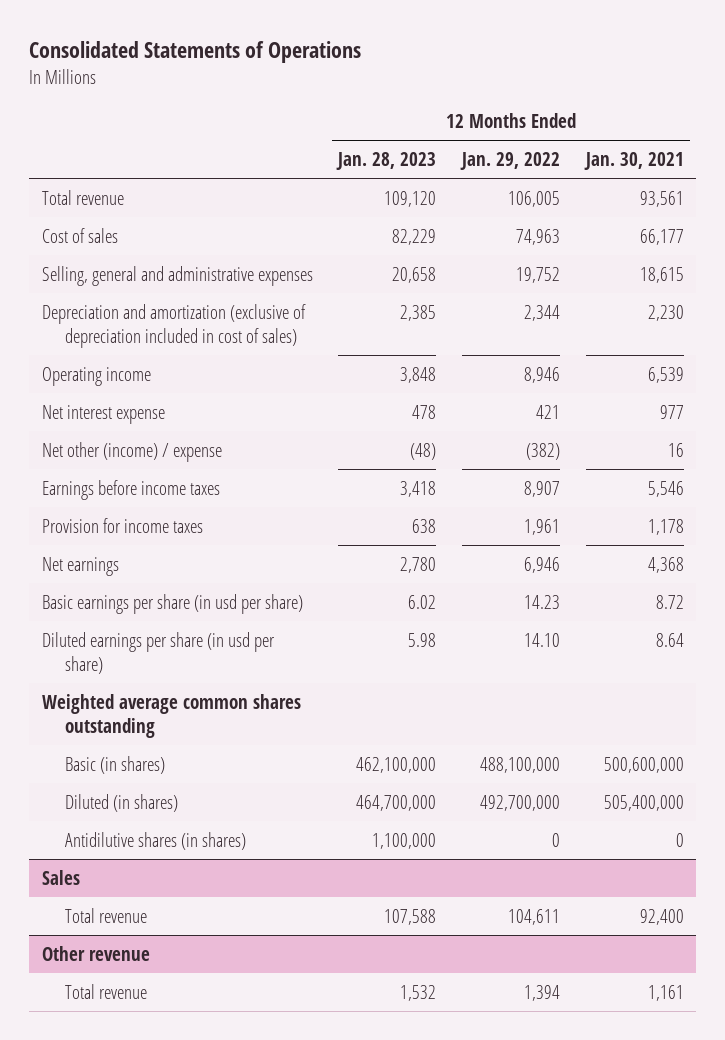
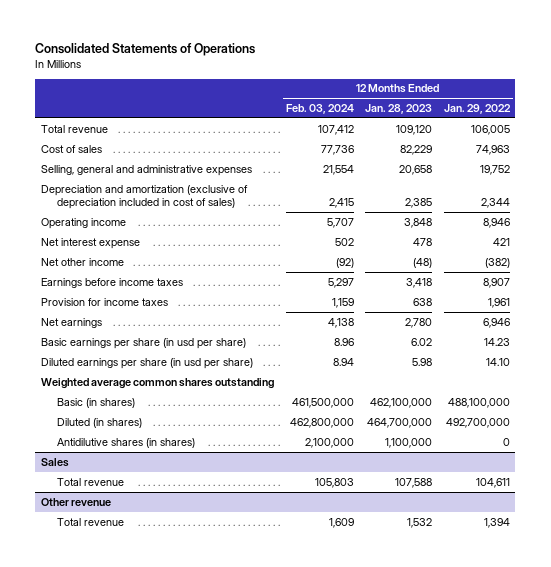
- | 12 Months Ended Jan. 28, 2023 | 12 Months Ended Jan. 29, 2022 | 12 Months Ended Jan. 30, 2021
+ | 12 Months Ended Feb. 03, 2024 | 12 Months Ended Jan. 28, 2023 | 12 Months Ended Jan. 29, 2022
- Net other (income) / expense | (48) | (382) | 16
+ Net other income | (92) | (48) | (382)

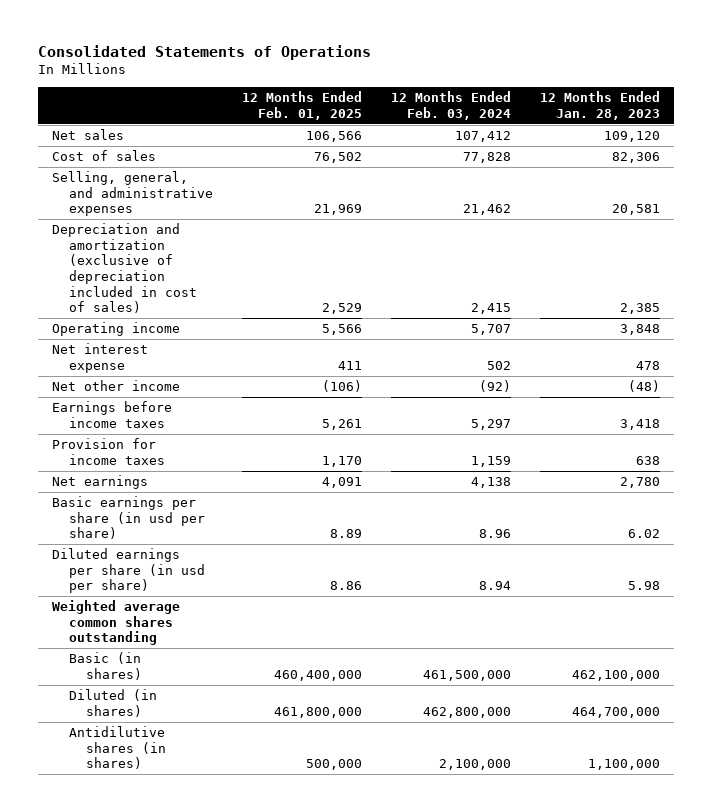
- | 12 Months Ended Feb. 03, 2024 | 12 Months Ended Jan. 28, 2023 | 12 Months Ended Jan. 29, 2022
+ | 12 Months Ended Feb. 01, 2025 | 12 Months Ended Feb. 03, 2024 | 12 Months Ended Jan. 28, 2023
- Total revenue | 107,412 | 109,120 | 106,005
- Cost of sales | 77,736 | 82,229 | 74,963
- Selling, general and administrative expenses | 21,554 | 20,658 | 19,752
+ Net sales | 106,566 | 107,412 | 109,120
+ Cost of sales | 76,502 | 77,828 | 82,306
+ Selling, general, and administrative expenses | 21,969 | 21,462 | 20,581
- Sales
- Total revenue | 105,803 | 107,588 | 104,611
- Other revenue
- Total revenue | 1,609 | 1,532 | 1,394

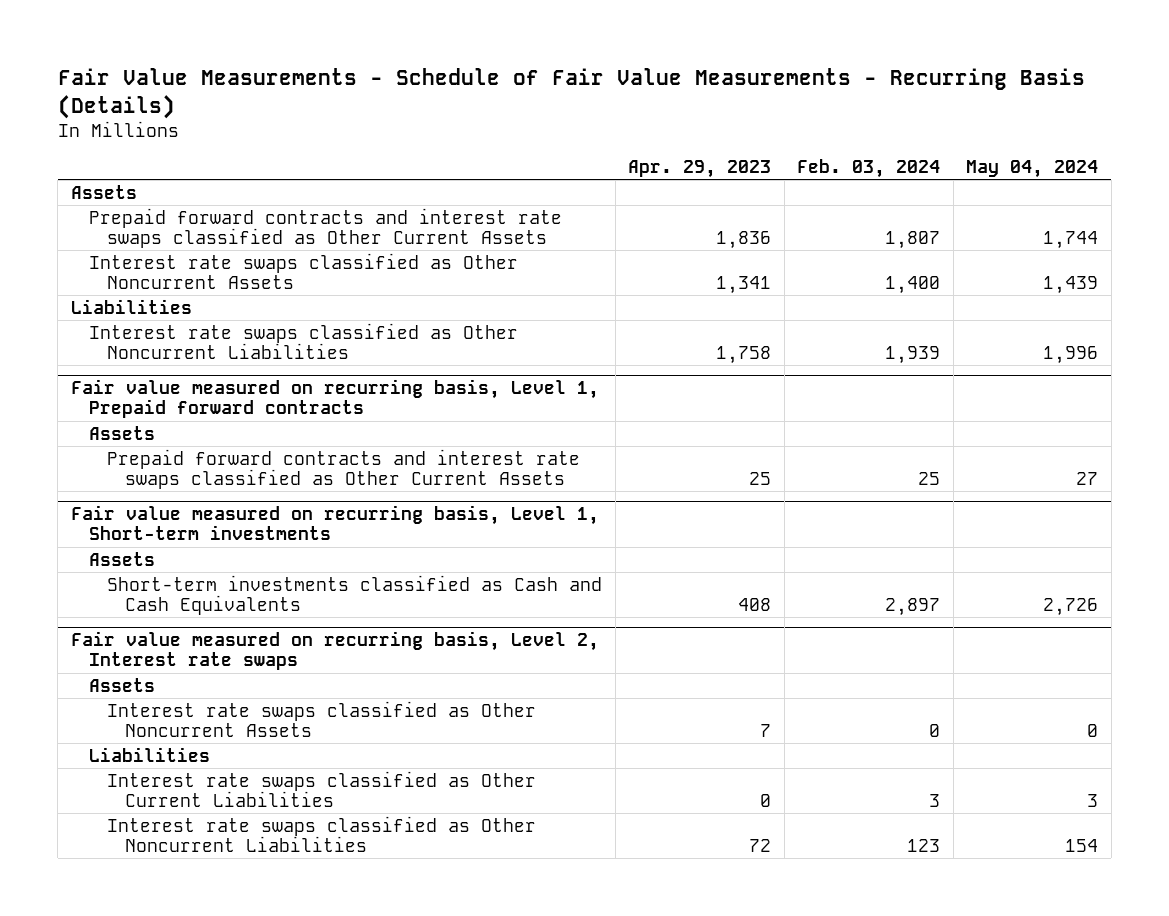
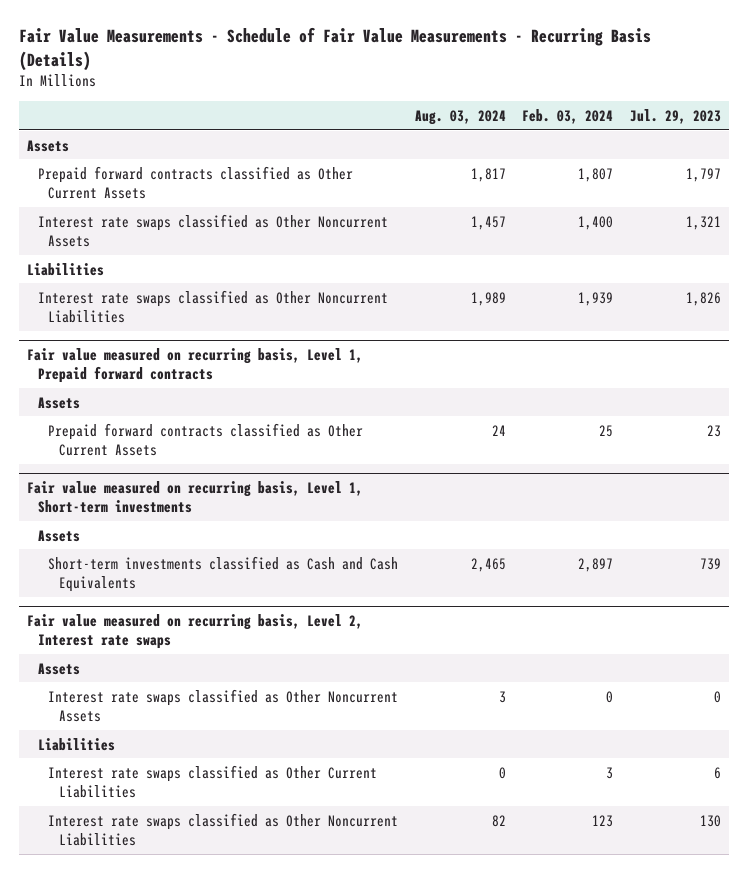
- | Apr. 29, 2023 | Feb. 03, 2024 | May 04, 2024
+ | Aug. 03, 2024 | Feb. 03, 2024 | Jul. 29, 2023
- Prepaid forward contracts and interest rate swaps classified as Other Current Assets | 1,836 | 1,807 | 1,744
+ Prepaid forward contracts classified as Other Current Assets | 1,817 | 1,807 | 1,797
@ Fair value measured on recurring basis, Level 1, Prepaid forward contracts
- Prepaid forward contracts and interest rate swaps classified as Other Current Assets | 25 | 25 | 27
+ Prepaid forward contracts classified as Other Current Assets | 24 | 25 | 23

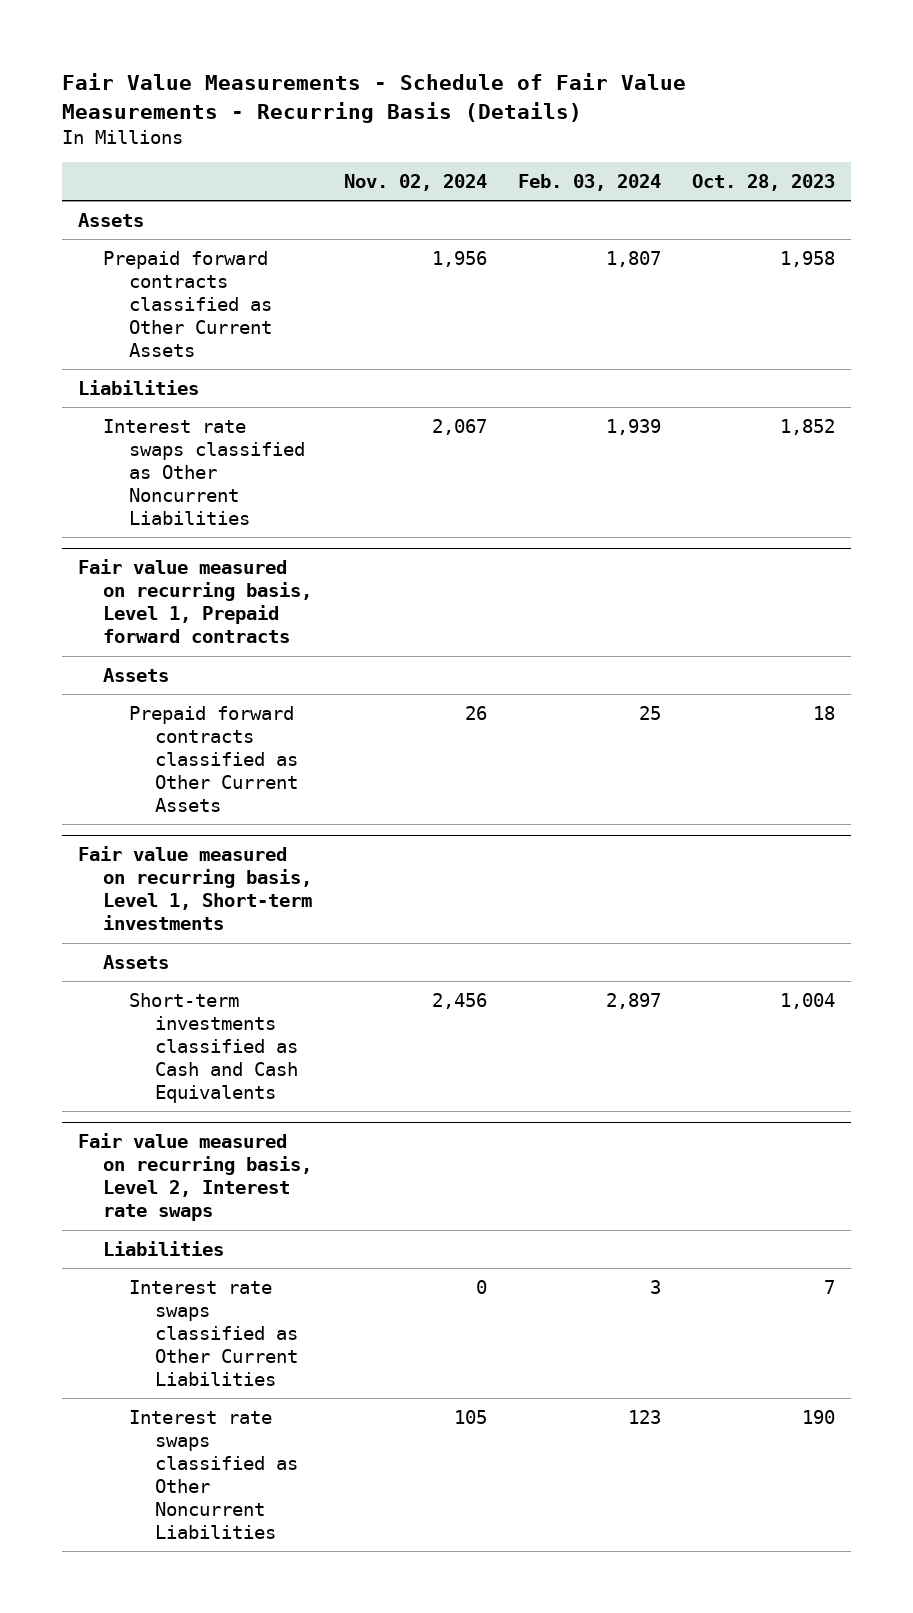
- | Aug. 03, 2024 | Feb. 03, 2024 | Jul. 29, 2023
+ | Nov. 02, 2024 | Feb. 03, 2024 | Oct. 28, 2023
- Interest rate swaps classified as Other Noncurrent Assets | 1,457 | 1,400 | 1,321
@ Fair value measured on recurring basis, Level 2, Interest rate swaps
- Assets
- Interest rate swaps classified as Other Noncurrent Assets | 3 | 0 | 0

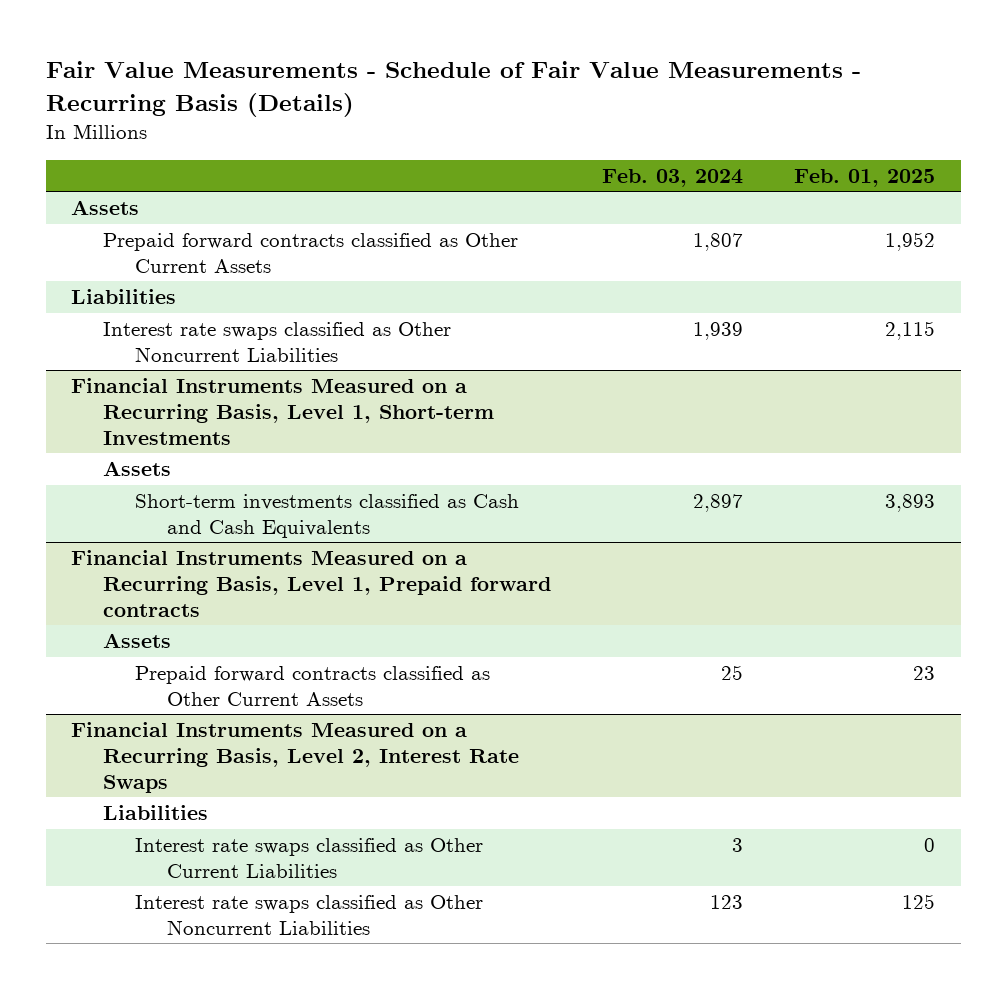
- | Nov. 02, 2024 | Feb. 03, 2024 | Oct. 28, 2023
+ | Feb. 03, 2024 | Feb. 01, 2025
- Fair value measured on recurring basis, Level 1, Prepaid forward contracts
- Assets
- Prepaid forward contracts classified as Other Current Assets | 26 | 25 | 18
- Fair value measured on recurring basis, Level 1, Short-term investments
+ Financial Instruments Measured on a Recurring Basis, Level 1, Short-term Investments
- Fair value measured on recurring basis, Level 2, Interest rate swaps
+ Financial Instruments Measured on a Recurring Basis, Level 1, Prepaid forward contracts
+ Assets
+ Prepaid forward contracts classified as Other Current Assets | 25 | 23
+ Financial Instruments Measured on a Recurring Basis, Level 2, Interest Rate Swaps

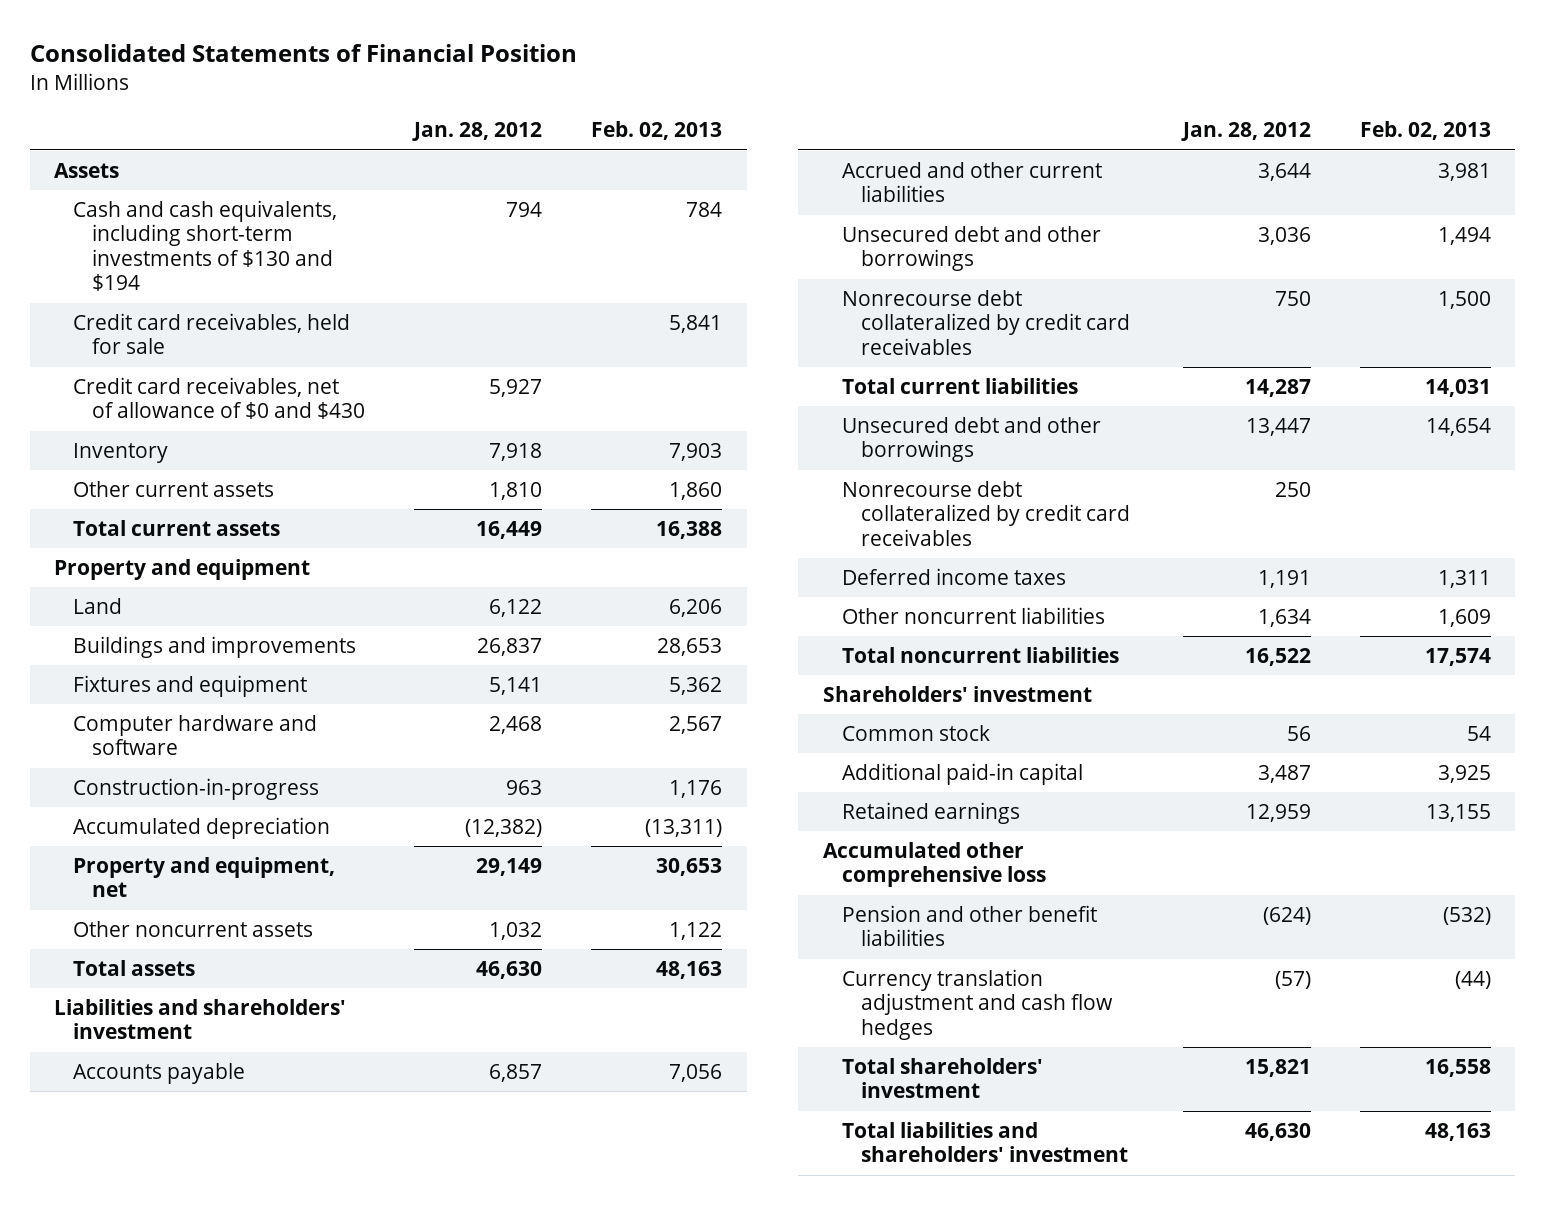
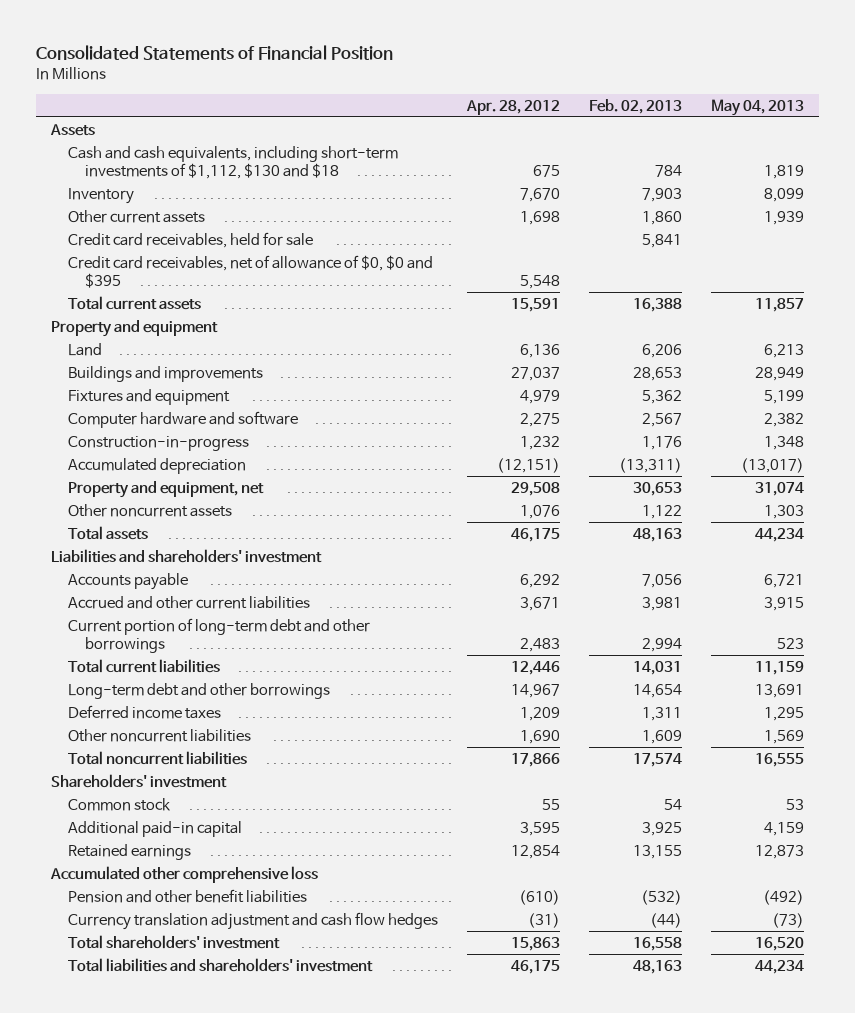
- | Jan. 28, 2012 | Feb. 02, 2013
+ | Apr. 28, 2012 | Feb. 02, 2013 | May 04, 2013
- Cash and cash equivalents, including short-term investments of $130 and $194 | 794 | 784
- Credit card receivables, net of allowance of $0 and $430 | 5,927 |
+ Cash and cash equivalents, including short-term investments of $1,112, $130 and $18 | 675 | 784 | 1,819
moved down: Credit card receivables, held for sale | | 5,841 |
+ Credit card receivables, net of allowance of $0, $0 and $395 | 5,548 | |
- Unsecured debt and other borrowings | 3,036 | 1,494
- Nonrecourse debt collateralized by credit card receivables | 750 | 1,500
+ Current portion of long-term debt and other borrowings | 2,483 | 2,994 | 523
- Unsecured debt and other borrowings | 13,447 | 14,654
- Nonrecourse debt collateralized by credit card receivables | 250 |
+ Long-term debt and other borrowings | 14,967 | 14,654 | 13,691

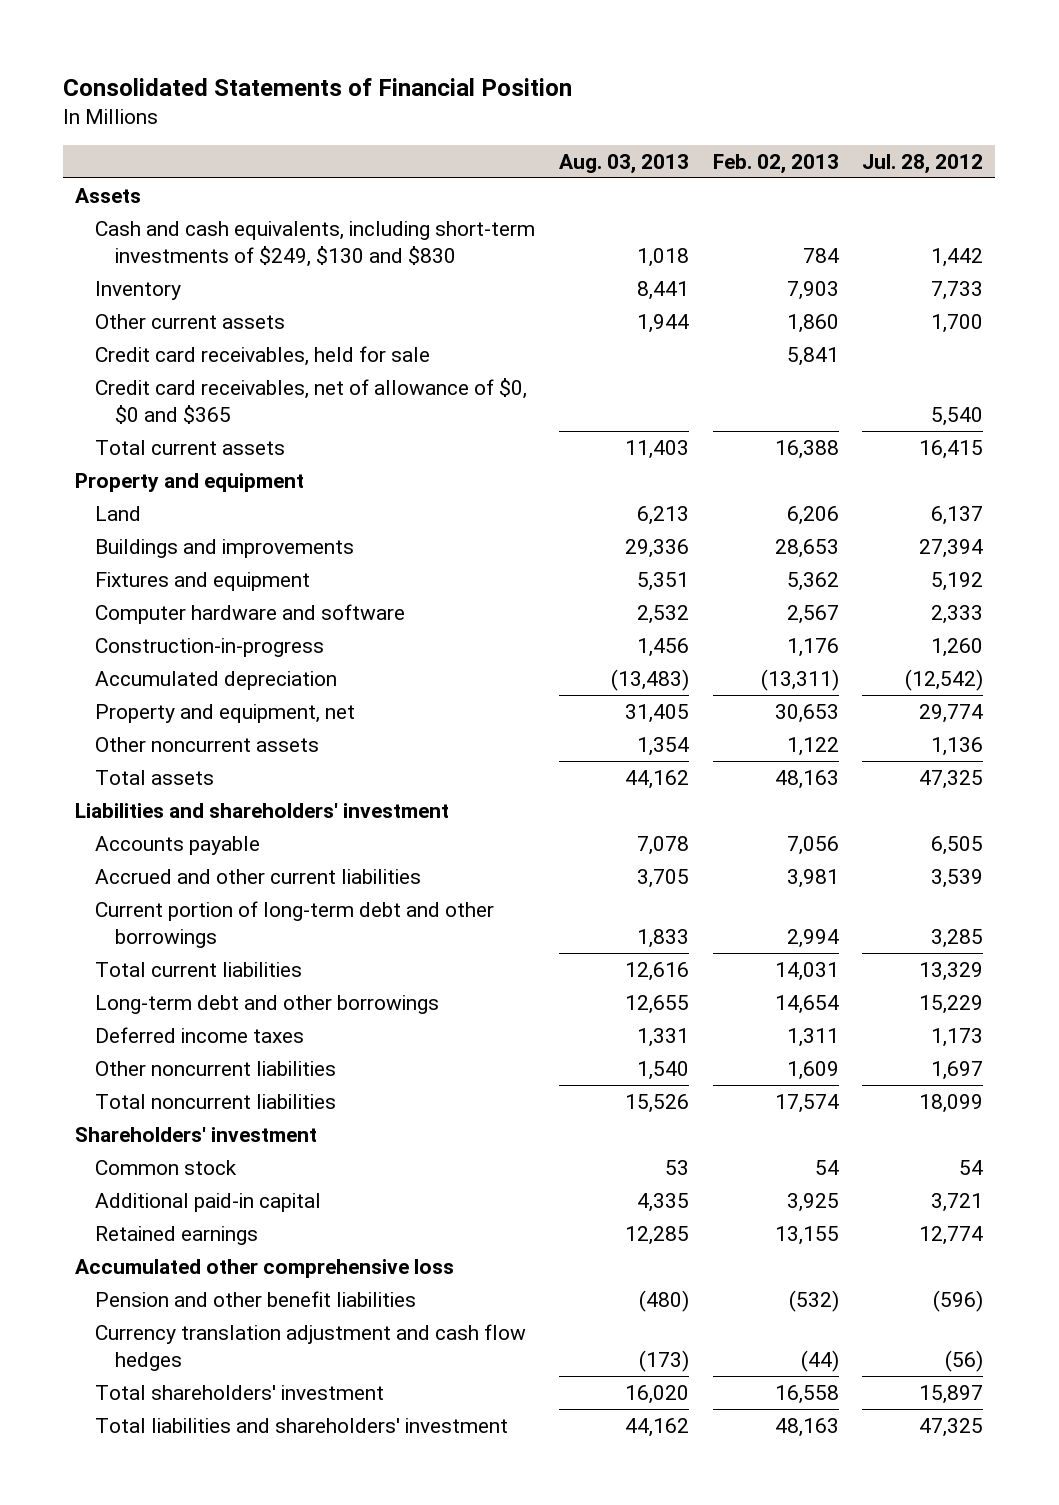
- | Apr. 28, 2012 | Feb. 02, 2013 | May 04, 2013
+ | Aug. 03, 2013 | Feb. 02, 2013 | Jul. 28, 2012
- Cash and cash equivalents, including short-term investments of $1,112, $130 and $18 | 675 | 784 | 1,819
+ Cash and cash equivalents, including short-term investments of $249, $130 and $830 | 1,018 | 784 | 1,442
- Credit card receivables, net of allowance of $0, $0 and $395 | 5,548 | |
+ Credit card receivables, net of allowance of $0, $0 and $365 | | | 5,540

